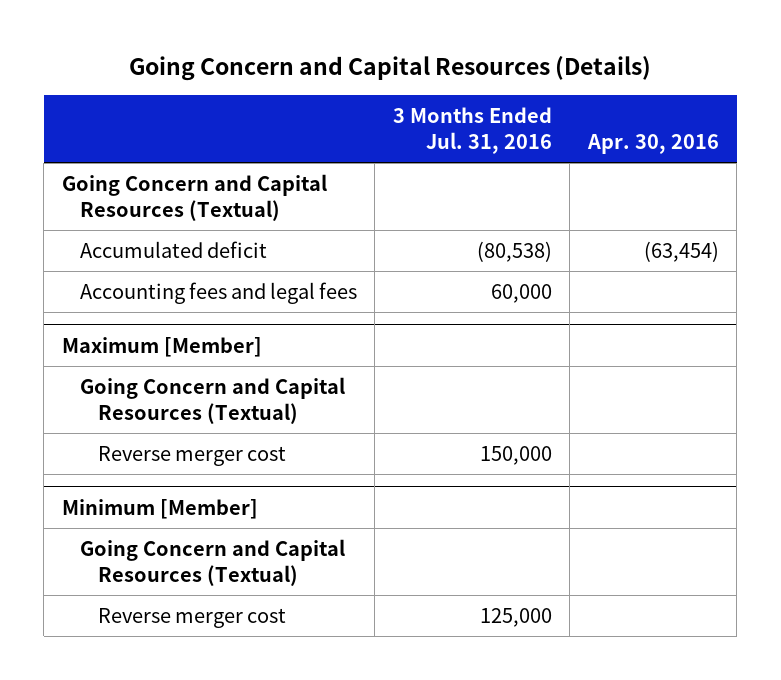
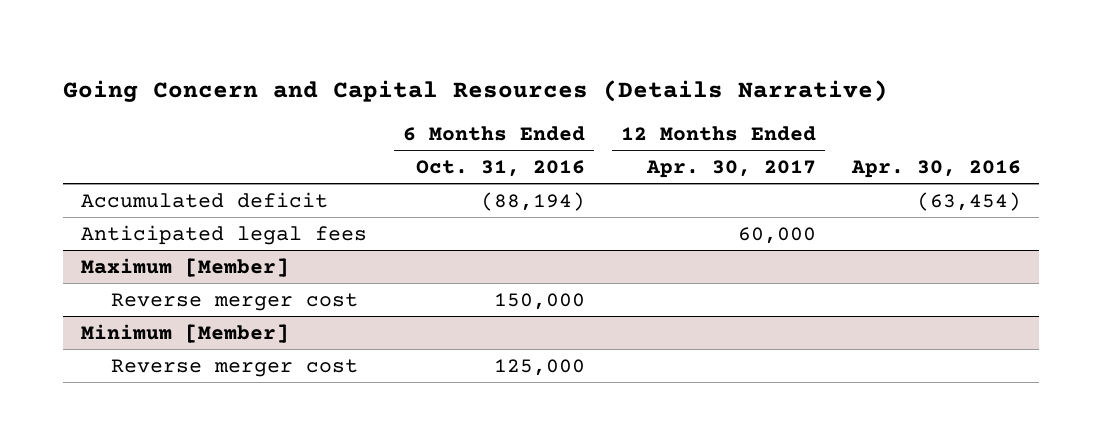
- Going Concern and Capital Resources (Details)
+ Going Concern and Capital Resources (Details Narrative)
- | 3 Months Ended Jul. 31, 2016 | Apr. 30, 2016
+ | 6 Months Ended Oct. 31, 2016 | 12 Months Ended Apr. 30, 2017 | Apr. 30, 2016
- Going Concern and Capital Resources (Textual)
- Accounting fees and legal fees | 60,000 |
+ Anticipated legal fees | | 60,000 |
@ Maximum [Member]
- Going Concern and Capital Resources (Textual)
@ Minimum [Member]
- Going Concern and Capital Resources (Textual)

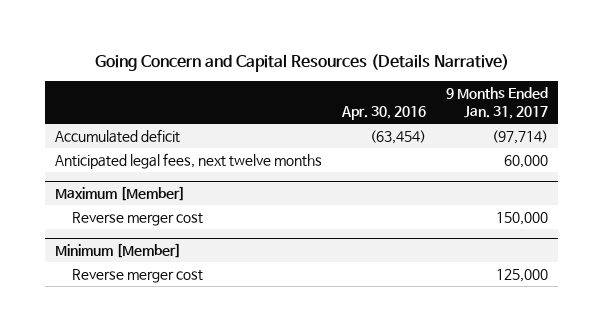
- | 6 Months Ended Oct. 31, 2016 | 12 Months Ended Apr. 30, 2017 | Apr. 30, 2016
+ | Apr. 30, 2016 | 9 Months Ended Jan. 31, 2017
- Anticipated legal fees | | 60,000 |
+ Anticipated legal fees, next twelve months | | 60,000

